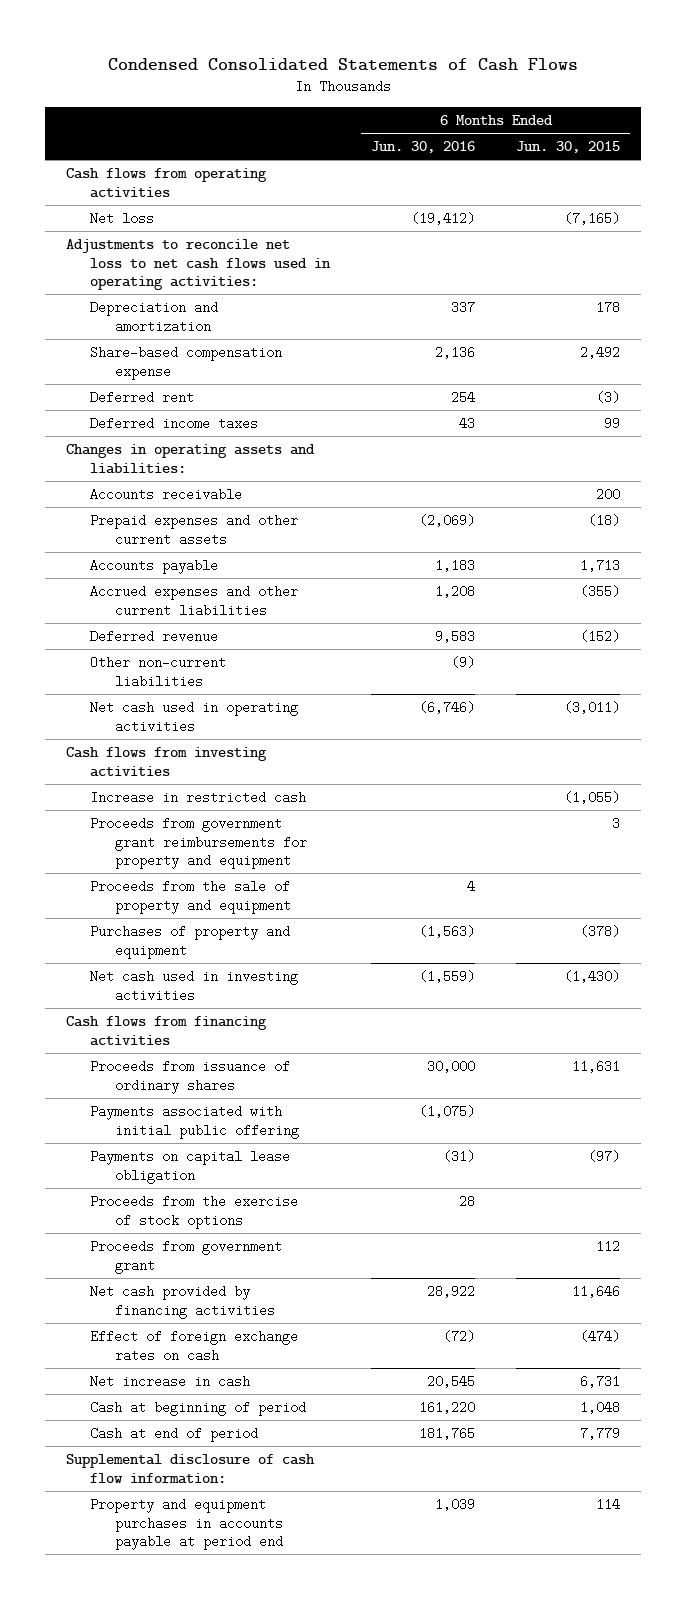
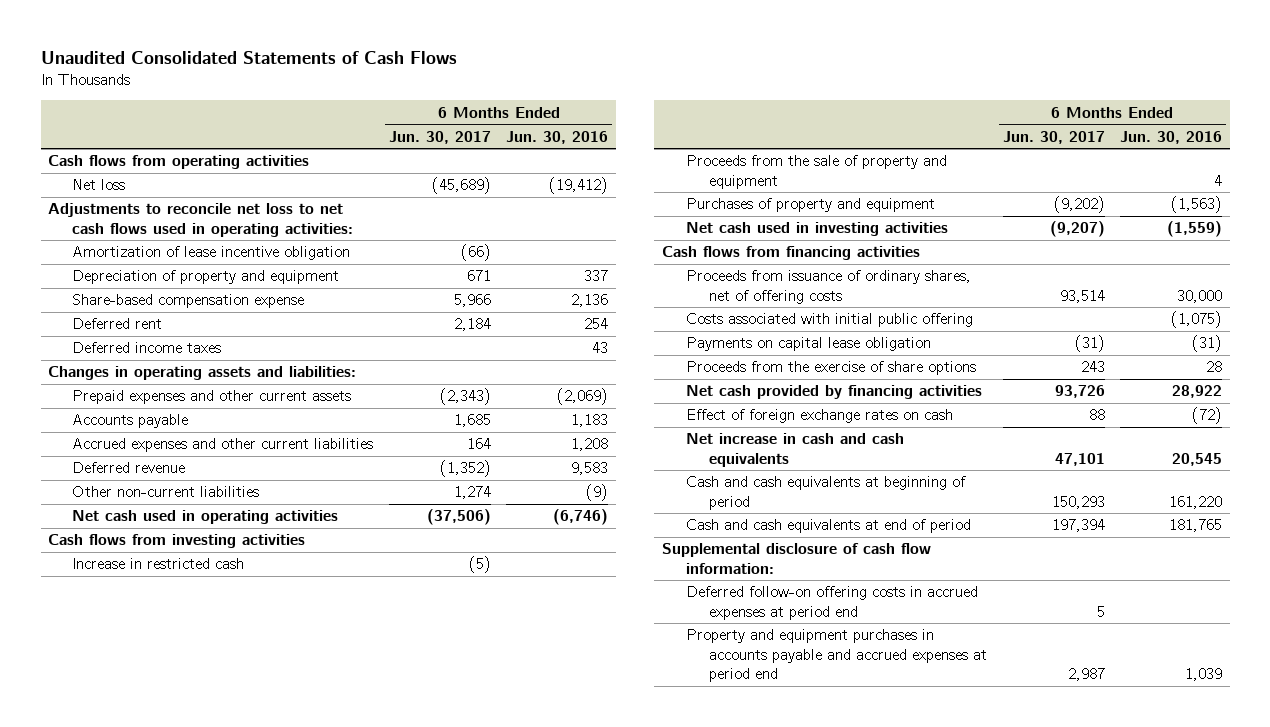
- Condensed Consolidated Statements of Cash Flows
+ Unaudited Consolidated Statements of Cash Flows
- | 6 Months Ended Jun. 30, 2016 | 6 Months Ended Jun. 30, 2015
+ | 6 Months Ended Jun. 30, 2017 | 6 Months Ended Jun. 30, 2016
- Depreciation and amortization | 337 | 178
+ Amortization of lease incentive obligation | (66) |
+ Depreciation of property and equipment | 671 | 337
- Accounts receivable | | 200
- Proceeds from government grant reimbursements for property and equipment | | 3
- Proceeds from issuance of ordinary shares | 30,000 | 11,631
- Payments associated with initial public offering | (1,075) |
+ Proceeds from issuance of ordinary shares, net of offering costs | 93,514 | 30,000
+ Costs associated with initial public offering | | (1,075)
- Proceeds from the exercise of stock options | 28 |
- Proceeds from government grant | | 112
+ Proceeds from the exercise of share options | 243 | 28
- Net increase in cash | 20,545 | 6,731
- Cash at beginning of period | 161,220 | 1,048
- Cash at end of period | 181,765 | 7,779
+ Net increase in cash and cash equivalents | 47,101 | 20,545
+ Cash and cash equivalents at beginning of period | 150,293 | 161,220
+ Cash and cash equivalents at end of period | 197,394 | 181,765
- Property and equipment purchases in accounts payable at period end | 1,039 | 114
+ Deferred follow-on offering costs in accrued expenses at period end | 5 |
+ Property and equipment purchases in accounts payable and accrued expenses at period end | 2,987 | 1,039

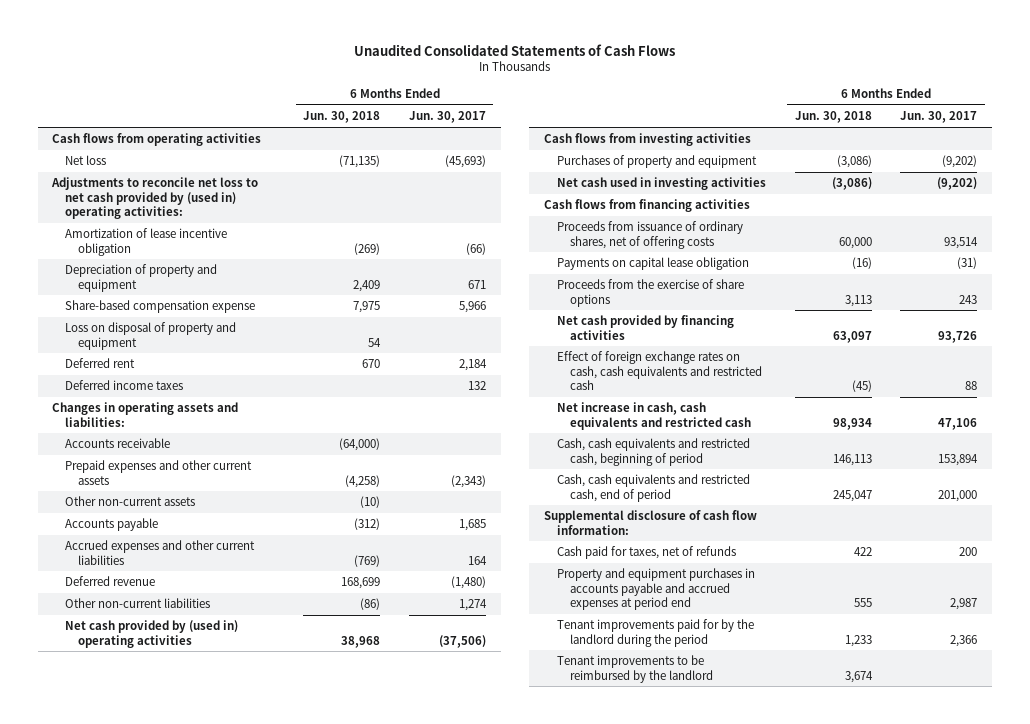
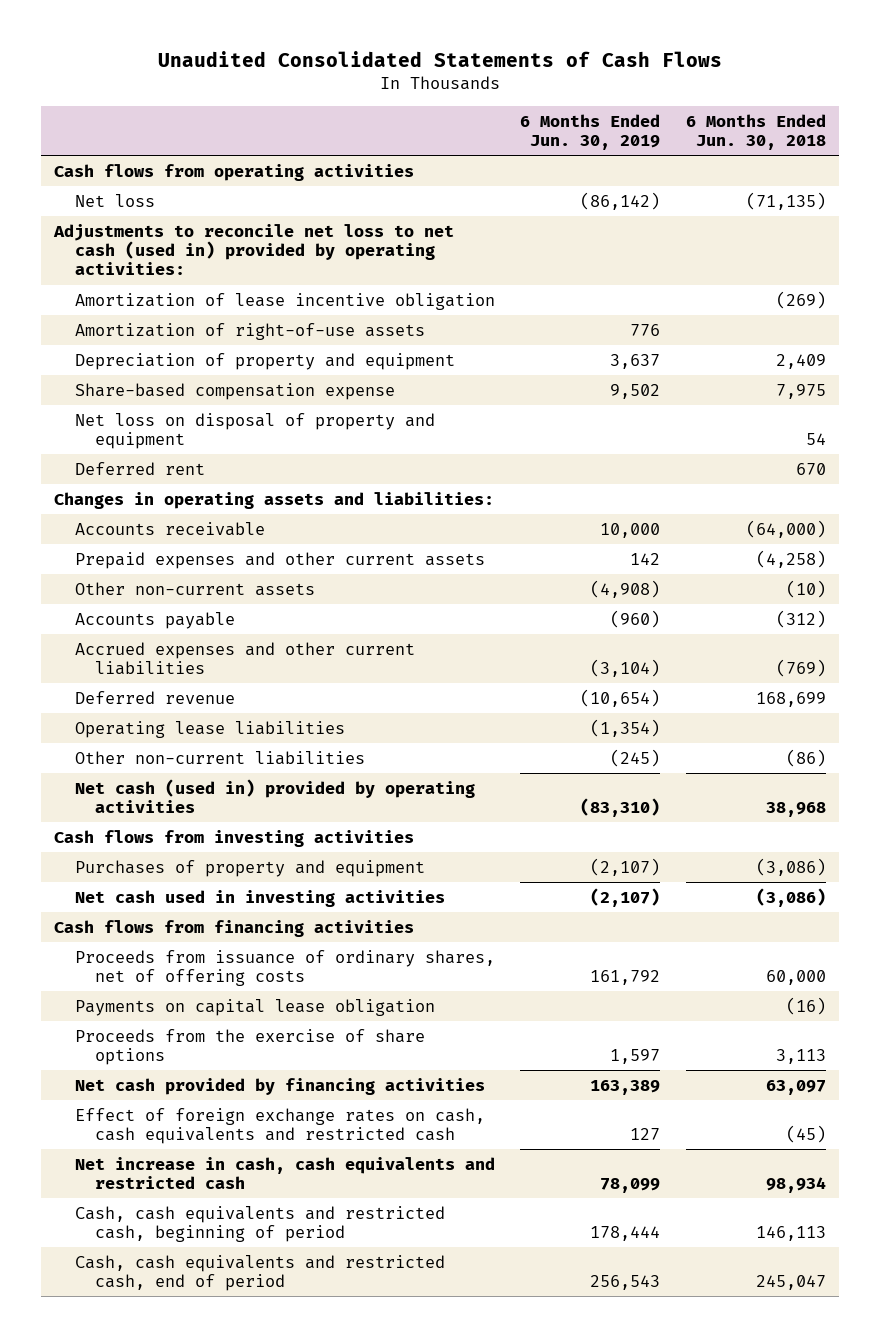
- | 6 Months Ended Jun. 30, 2018 | 6 Months Ended Jun. 30, 2017
+ | 6 Months Ended Jun. 30, 2019 | 6 Months Ended Jun. 30, 2018
- Adjustments to reconcile net loss to net cash provided by (used in) operating activities:
+ Adjustments to reconcile net loss to net cash (used in) provided by operating activities:
+ Amortization of right-of-use assets | 776 |
- Loss on disposal of property and equipment | 54 |
+ Net loss on disposal of property and equipment | | 54
- Deferred income taxes | | 132
+ Operating lease liabilities | (1,354) |
- Net cash provided by (used in) operating activities | 38,968 | (37,506)
+ Net cash (used in) provided by operating activities | (83,310) | 38,968
- Supplemental disclosure of cash flow information:
- Cash paid for taxes, net of refunds | 422 | 200
- Property and equipment purchases in accounts payable and accrued expenses at period end | 555 | 2,987
- Tenant improvements paid for by the landlord during the period | 1,233 | 2,366
- Tenant improvements to be reimbursed by the landlord | 3,674 |

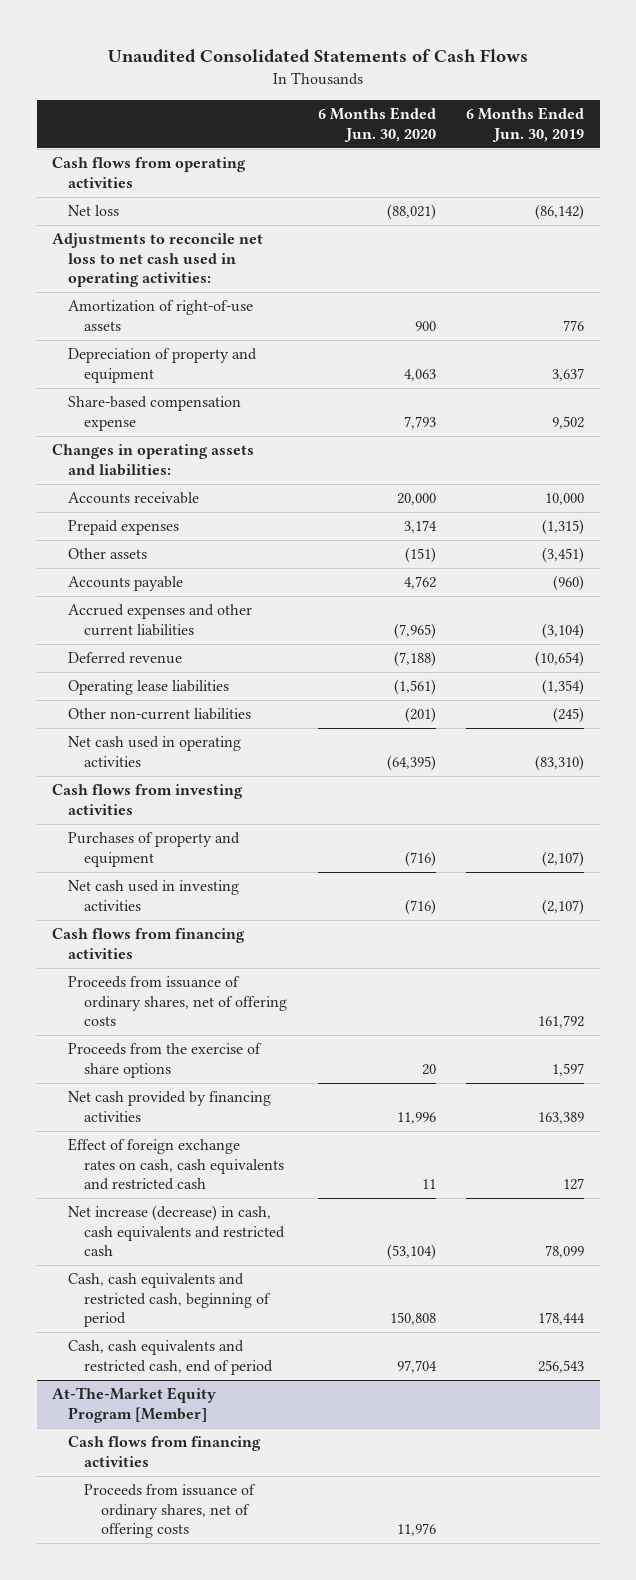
- | 6 Months Ended Jun. 30, 2019 | 6 Months Ended Jun. 30, 2018
+ | 6 Months Ended Jun. 30, 2020 | 6 Months Ended Jun. 30, 2019
- Adjustments to reconcile net loss to net cash (used in) provided by operating activities:
- Amortization of lease incentive obligation | | (269)
+ Adjustments to reconcile net loss to net cash used in operating activities:
- Net loss on disposal of property and equipment | | 54
- Deferred rent | | 670
- Prepaid expenses and other current assets | 142 | (4,258)
- Other non-current assets | (4,908) | (10)
+ Prepaid expenses | 3,174 | (1,315)
+ Other assets | (151) | (3,451)
- Net cash (used in) provided by operating activities | (83,310) | 38,968
+ Net cash used in operating activities | (64,395) | (83,310)
- Payments on capital lease obligation | | (16)
- Net increase in cash, cash equivalents and restricted cash | 78,099 | 98,934
+ Net increase (decrease) in cash, cash equivalents and restricted cash | (53,104) | 78,099
+ At-The-Market Equity Program [Member]
+ Cash flows from financing activities
+ Proceeds from issuance of ordinary shares, net of offering costs | 11,976 |

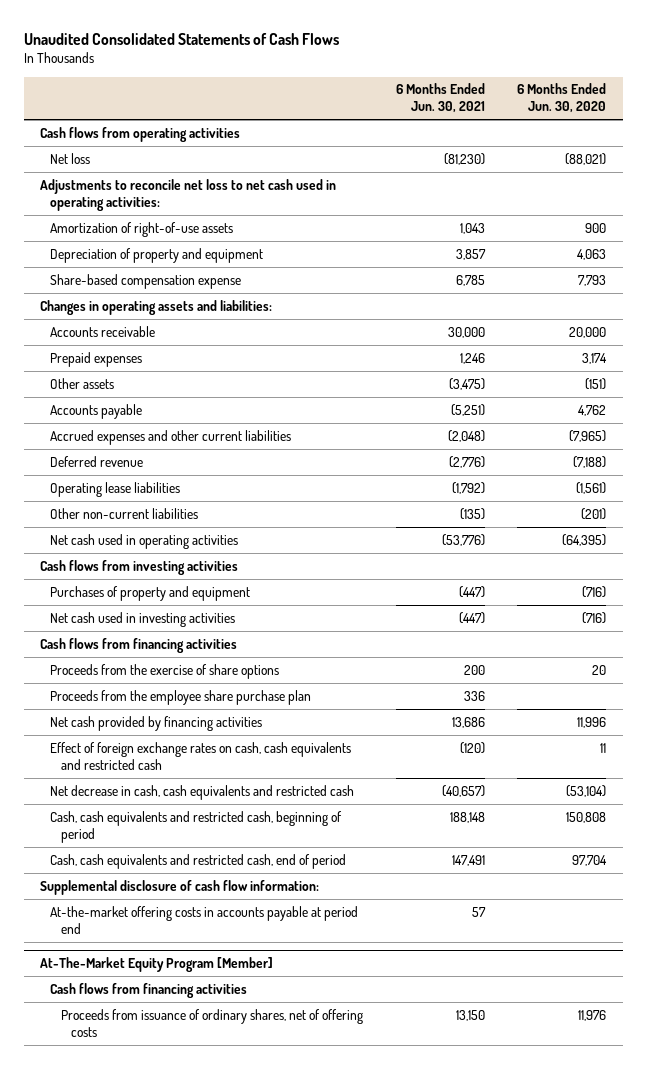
- | 6 Months Ended Jun. 30, 2020 | 6 Months Ended Jun. 30, 2019
+ | 6 Months Ended Jun. 30, 2021 | 6 Months Ended Jun. 30, 2020
- Proceeds from issuance of ordinary shares, net of offering costs | | 161,792
+ Proceeds from the employee share purchase plan | 336 |
- Net increase (decrease) in cash, cash equivalents and restricted cash | (53,104) | 78,099
+ Net decrease in cash, cash equivalents and restricted cash | (40,657) | (53,104)
+ Supplemental disclosure of cash flow information:
+ At-the-market offering costs in accounts payable at period end | 57 |

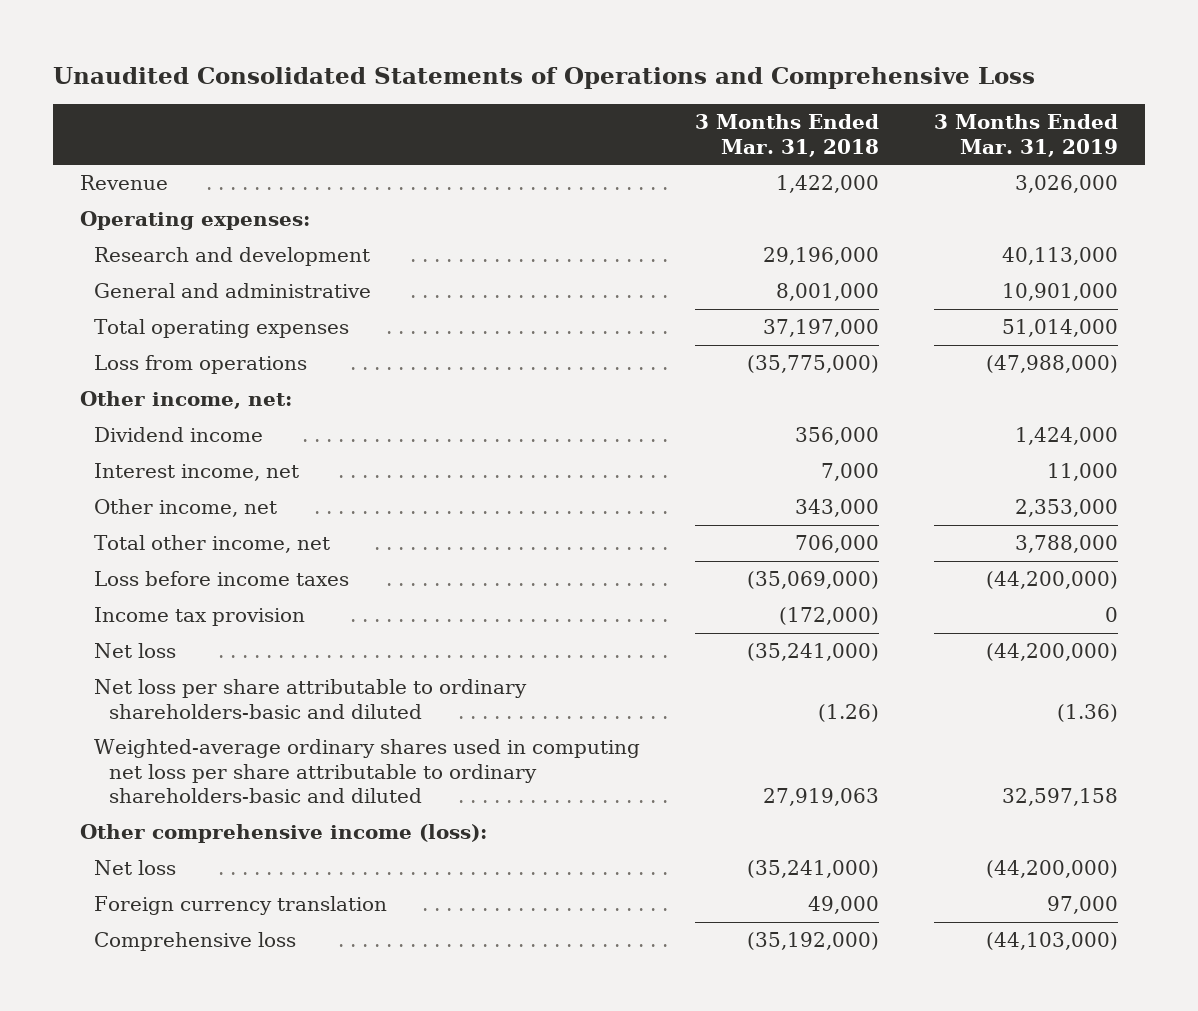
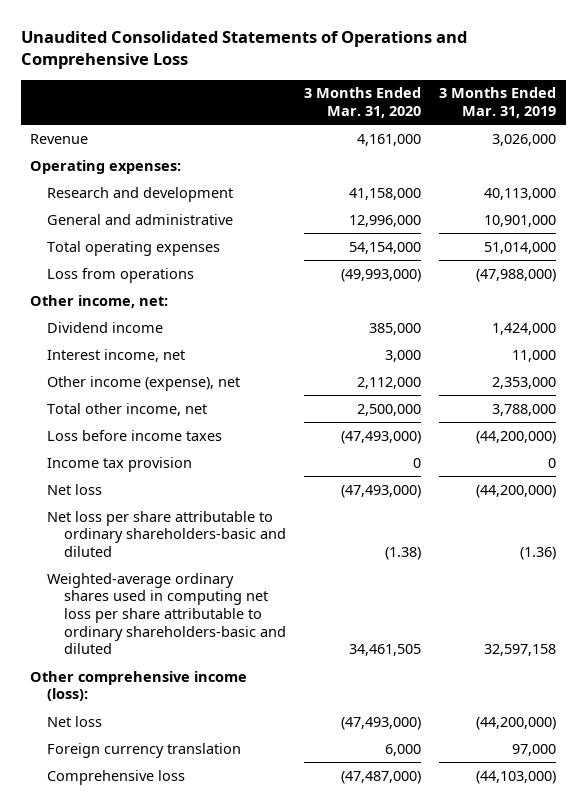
- | 3 Months Ended Mar. 31, 2018 | 3 Months Ended Mar. 31, 2019
+ | 3 Months Ended Mar. 31, 2020 | 3 Months Ended Mar. 31, 2019
- Other income, net | 343,000 | 2,353,000
+ Other income (expense), net | 2,112,000 | 2,353,000

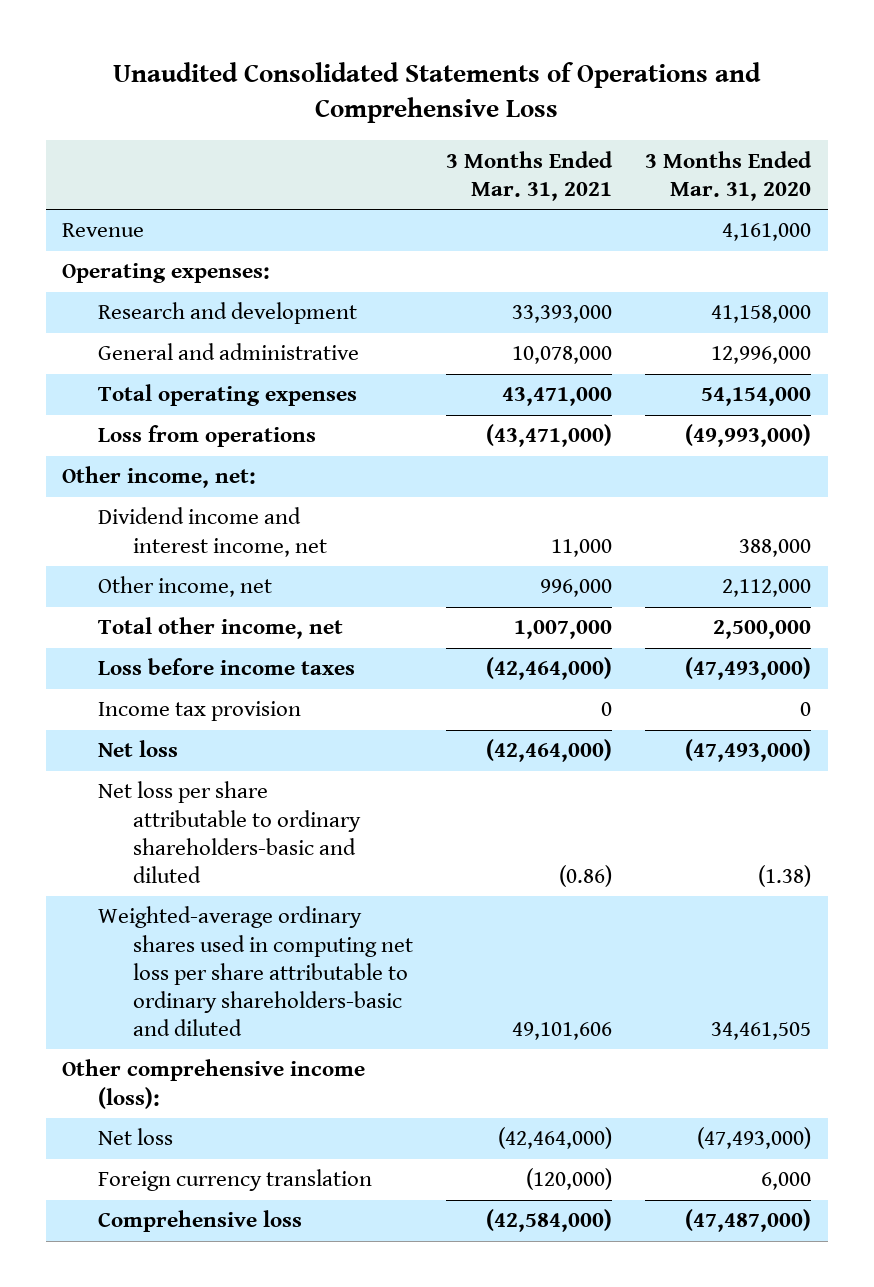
- | 3 Months Ended Mar. 31, 2020 | 3 Months Ended Mar. 31, 2019
+ | 3 Months Ended Mar. 31, 2021 | 3 Months Ended Mar. 31, 2020
- Dividend income | 385,000 | 1,424,000
- Interest income, net | 3,000 | 11,000
- Other income (expense), net | 2,112,000 | 2,353,000
+ Dividend income and interest income, net | 11,000 | 388,000
+ Other income, net | 996,000 | 2,112,000

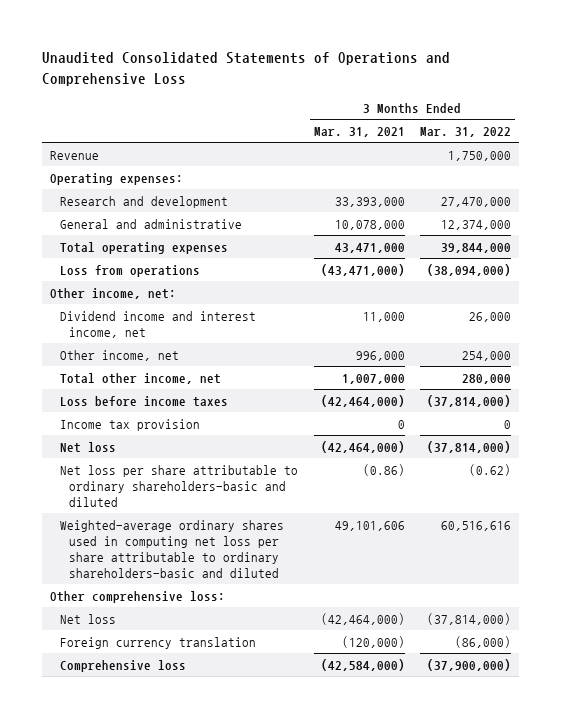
- | 3 Months Ended Mar. 31, 2021 | 3 Months Ended Mar. 31, 2020
+ | 3 Months Ended Mar. 31, 2021 | 3 Months Ended Mar. 31, 2022
- Other comprehensive income (loss):
+ Other comprehensive loss:

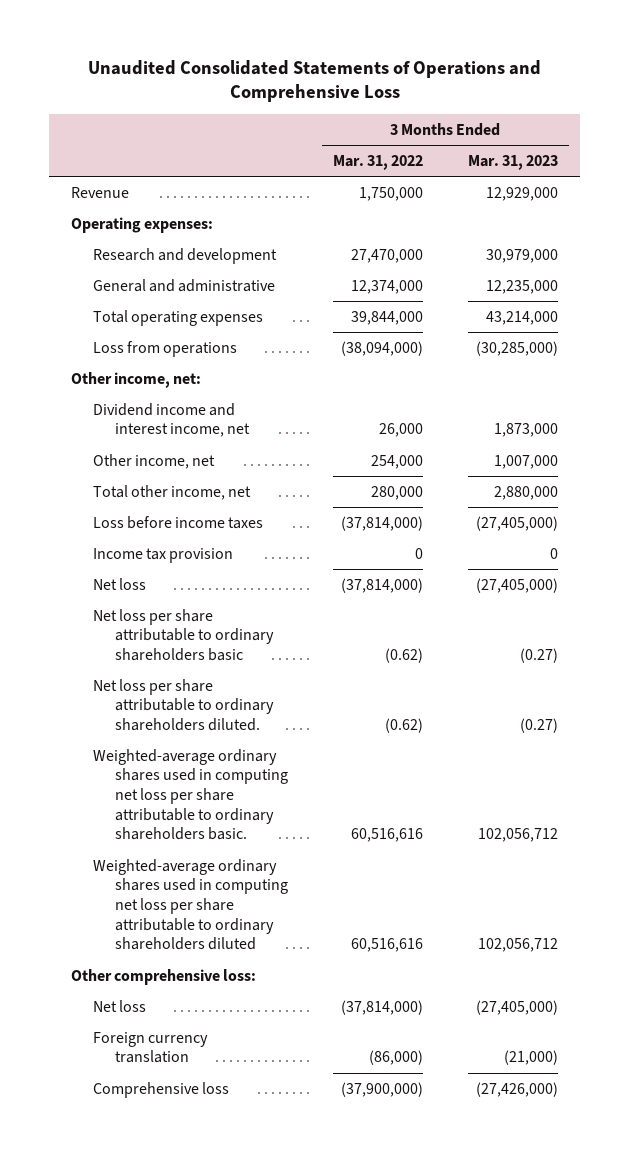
- | 3 Months Ended Mar. 31, 2021 | 3 Months Ended Mar. 31, 2022
+ | 3 Months Ended Mar. 31, 2022 | 3 Months Ended Mar. 31, 2023
- Net loss per share attributable to ordinary shareholders-basic and diluted | (0.86) | (0.62)
- Weighted-average ordinary shares used in computing net loss per share attributable to ordinary shareholders-basic and diluted | 49,101,606 | 60,516,616
+ Net loss per share attributable to ordinary shareholders basic | (0.62) | (0.27)
+ Net loss per share attributable to ordinary shareholders diluted. | (0.62) | (0.27)
+ Weighted-average ordinary shares used in computing net loss per share attributable to ordinary shareholders basic. | 60,516,616 | 102,056,712
+ Weighted-average ordinary shares used in computing net loss per share attributable to ordinary shareholders diluted | 60,516,616 | 102,056,712

